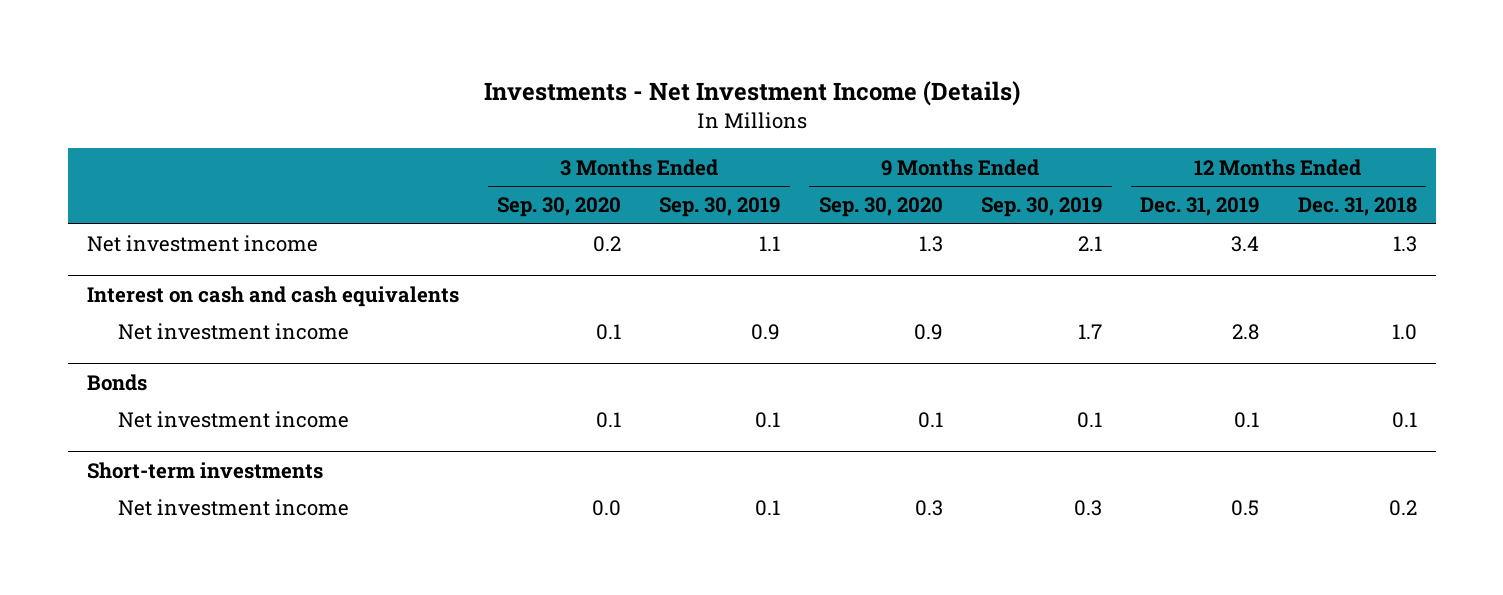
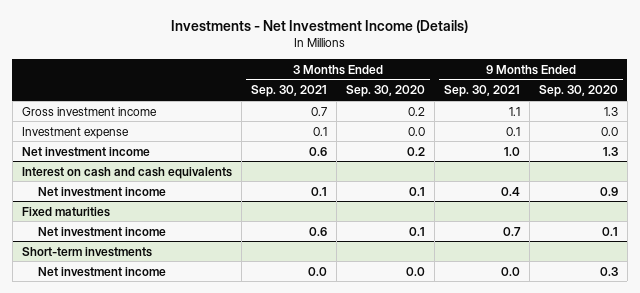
- | 3 Months Ended Sep. 30, 2020 | 3 Months Ended Sep. 30, 2019 | 9 Months Ended Sep. 30, 2020 | 9 Months Ended Sep. 30, 2019 | 12 Months Ended Dec. 31, 2019 | 12 Months Ended Dec. 31, 2018
+ | 3 Months Ended Sep. 30, 2021 | 3 Months Ended Sep. 30, 2020 | 9 Months Ended Sep. 30, 2021 | 9 Months Ended Sep. 30, 2020
+ Gross investment income | 0.7 | 0.2 | 1.1 | 1.3
+ Investment expense | 0.1 | 0.0 | 0.1 | 0.0
- Bonds
+ Fixed maturities

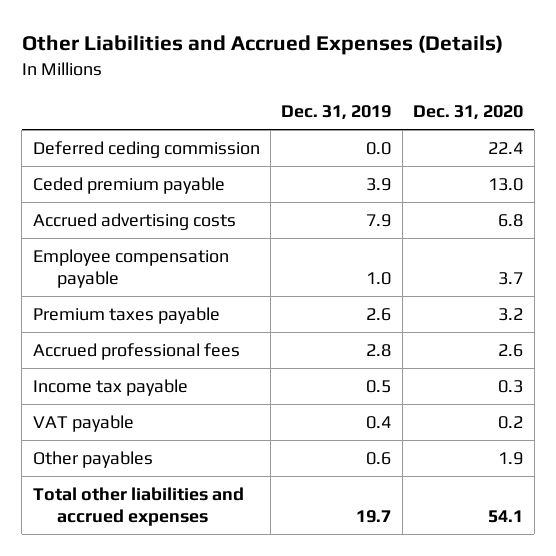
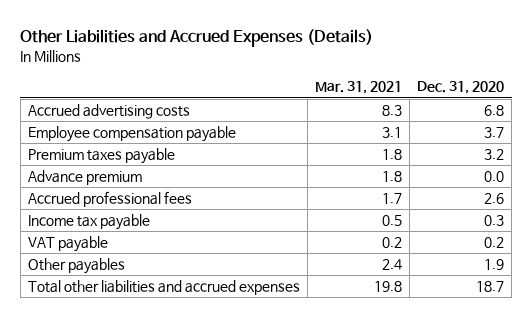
- | Dec. 31, 2019 | Dec. 31, 2020
+ | Mar. 31, 2021 | Dec. 31, 2020
- Deferred ceding commission | 0.0 | 22.4
- Ceded premium payable | 3.9 | 13.0
+ Advance premium | 1.8 | 0.0
- Total other liabilities and accrued expenses | 19.7 | 54.1
+ Total other liabilities and accrued expenses | 19.8 | 18.7

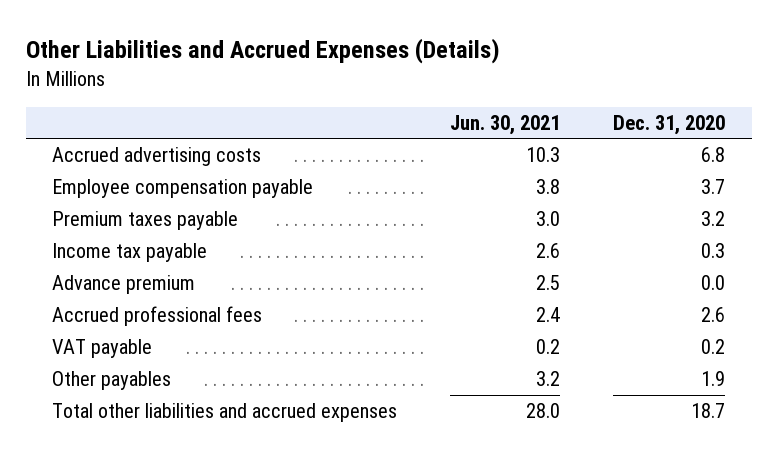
- | Mar. 31, 2021 | Dec. 31, 2020
+ | Jun. 30, 2021 | Dec. 31, 2020
moved up: Income tax payable | 2.6 | 0.3

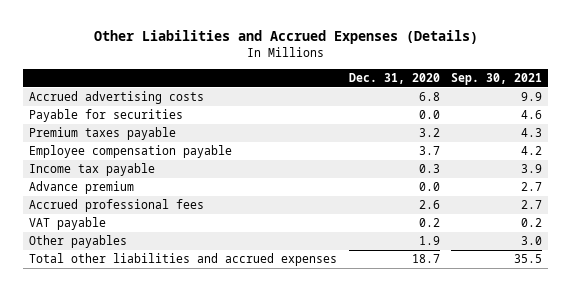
- | Jun. 30, 2021 | Dec. 31, 2020
+ | Dec. 31, 2020 | Sep. 30, 2021
+ Payable for securities | 0.0 | 4.6
moved down: Employee compensation payable | 3.7 | 4.2

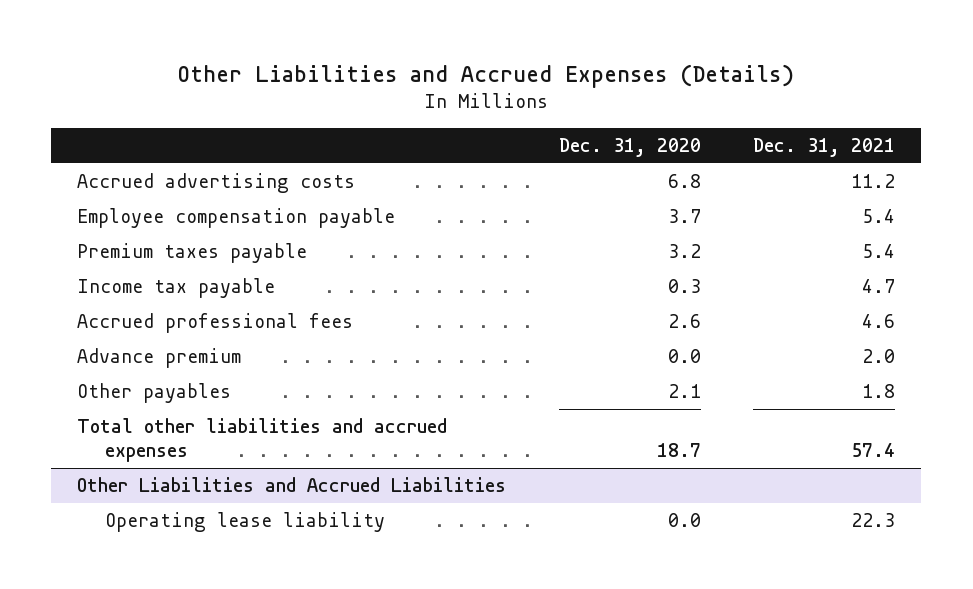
- | Dec. 31, 2020 | Sep. 30, 2021
+ | Dec. 31, 2020 | Dec. 31, 2021
- Payable for securities | 0.0 | 4.6
moved down: Premium taxes payable | 3.2 | 5.4
- VAT payable | 0.2 | 0.2
- Other payables | 1.9 | 3.0
moved down: Advance premium | 0.0 | 2.0
+ Other payables | 2.1 | 1.8
+ Other Liabilities and Accrued Liabilities
+ Operating lease liability | 0.0 | 22.3

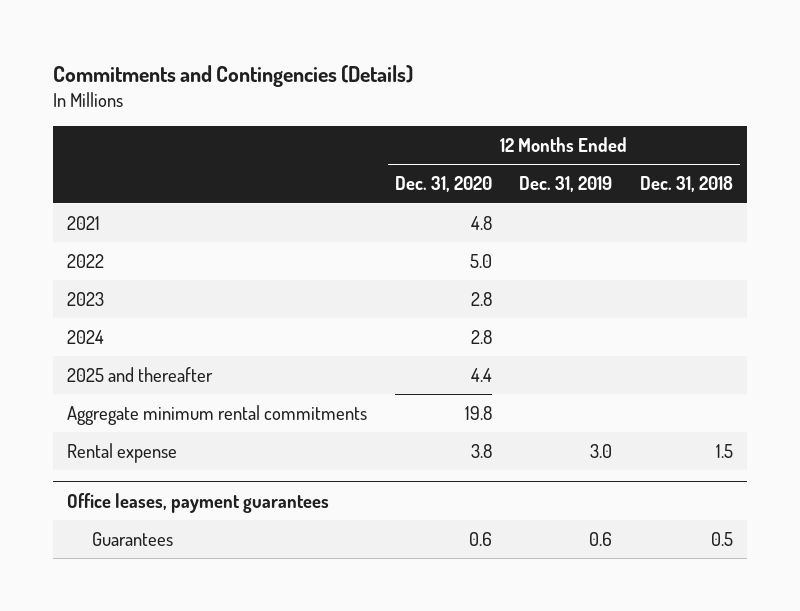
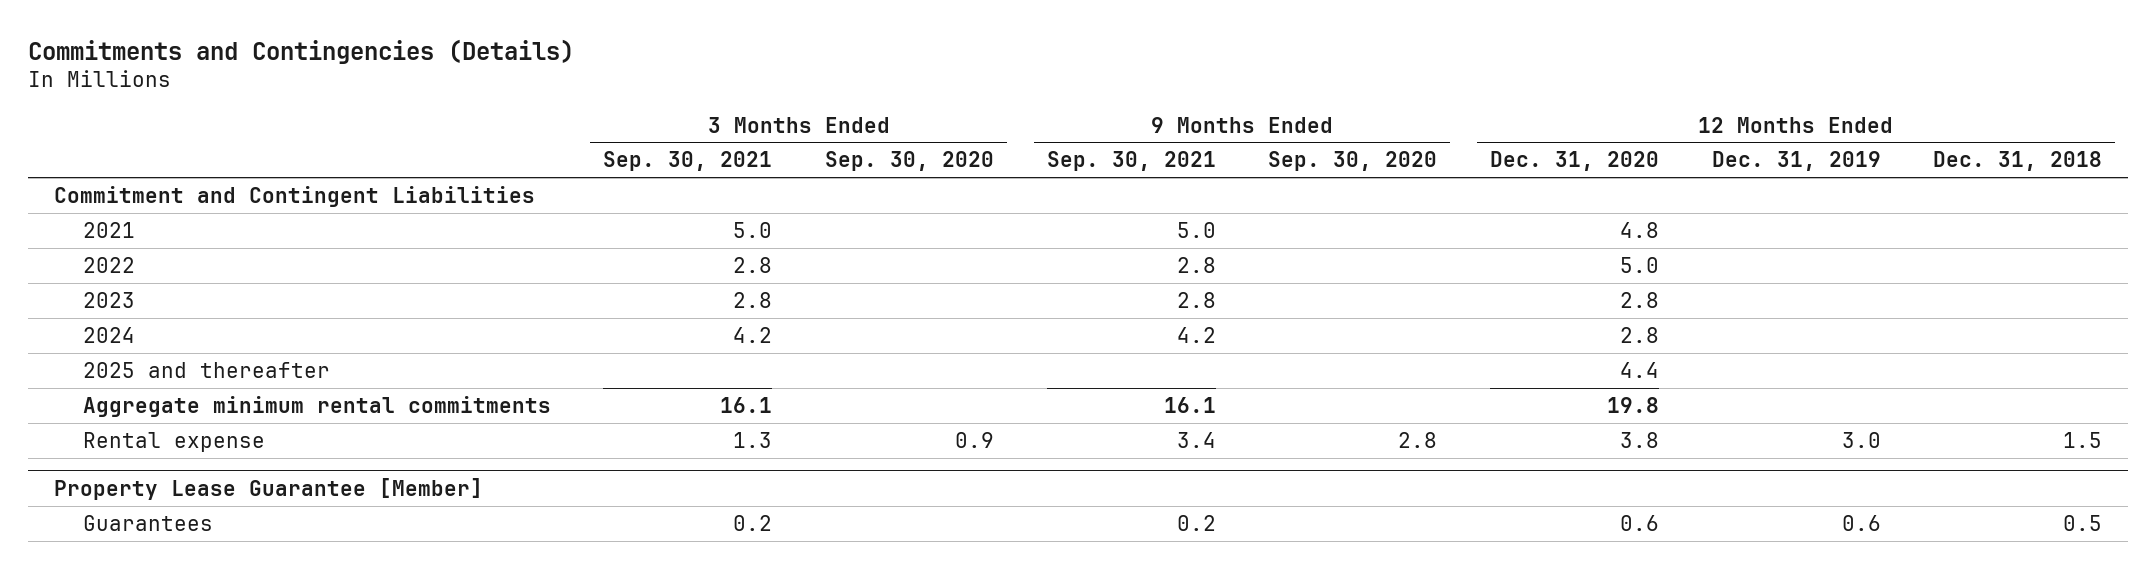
- | 12 Months Ended Dec. 31, 2020 | 12 Months Ended Dec. 31, 2019 | 12 Months Ended Dec. 31, 2018
+ | 3 Months Ended Sep. 30, 2021 | 3 Months Ended Sep. 30, 2020 | 9 Months Ended Sep. 30, 2021 | 9 Months Ended Sep. 30, 2020 | 12 Months Ended Dec. 31, 2020 | 12 Months Ended Dec. 31, 2019 | 12 Months Ended Dec. 31, 2018
+ Commitment and Contingent Liabilities
- Office leases, payment guarantees
+ Property Lease Guarantee [Member]

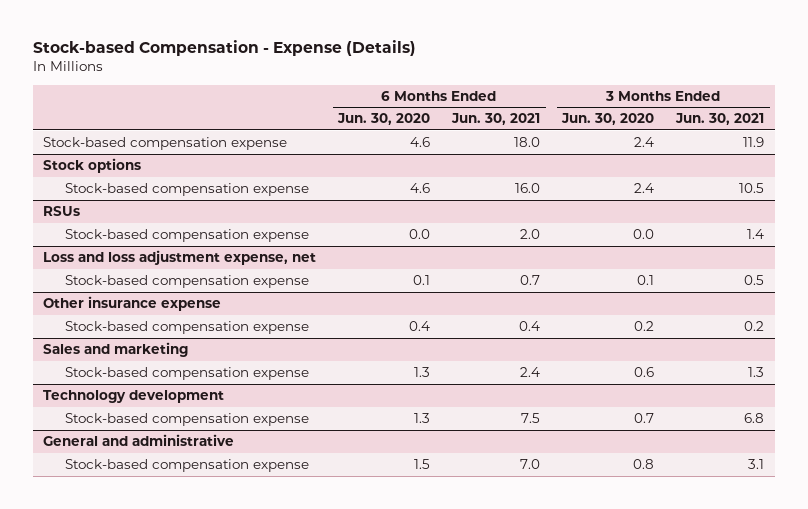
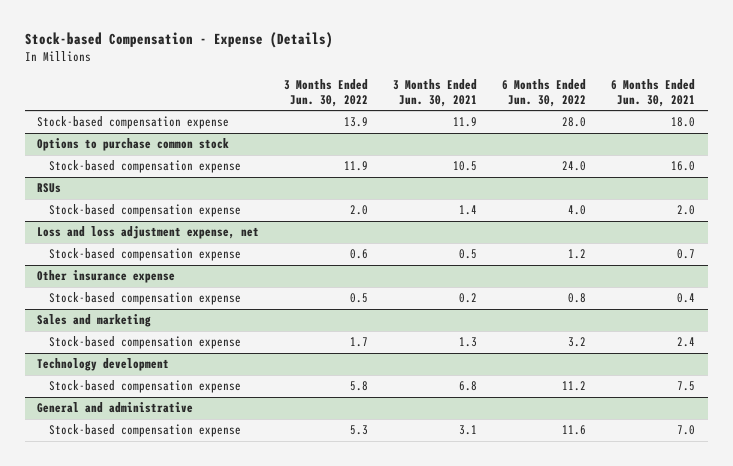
- | 6 Months Ended Jun. 30, 2020 | 6 Months Ended Jun. 30, 2021 | 3 Months Ended Jun. 30, 2020 | 3 Months Ended Jun. 30, 2021
+ | 3 Months Ended Jun. 30, 2022 | 3 Months Ended Jun. 30, 2021 | 6 Months Ended Jun. 30, 2022 | 6 Months Ended Jun. 30, 2021
- Stock options
+ Options to purchase common stock

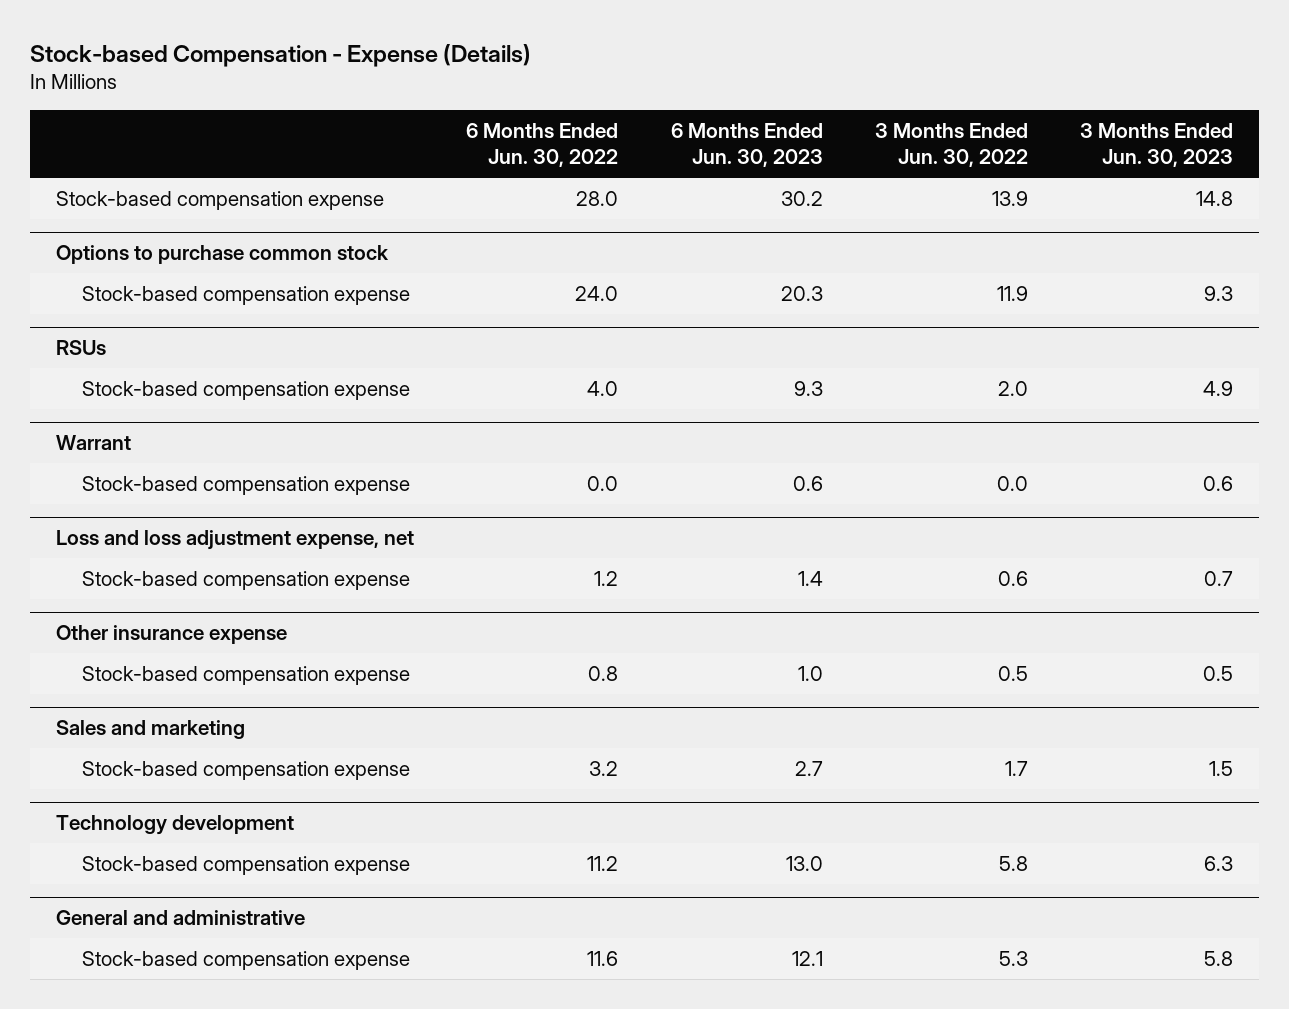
- | 3 Months Ended Jun. 30, 2022 | 3 Months Ended Jun. 30, 2021 | 6 Months Ended Jun. 30, 2022 | 6 Months Ended Jun. 30, 2021
+ | 6 Months Ended Jun. 30, 2022 | 6 Months Ended Jun. 30, 2023 | 3 Months Ended Jun. 30, 2022 | 3 Months Ended Jun. 30, 2023
+ Warrant
+ Stock-based compensation expense | 0.0 | 0.6 | 0.0 | 0.6

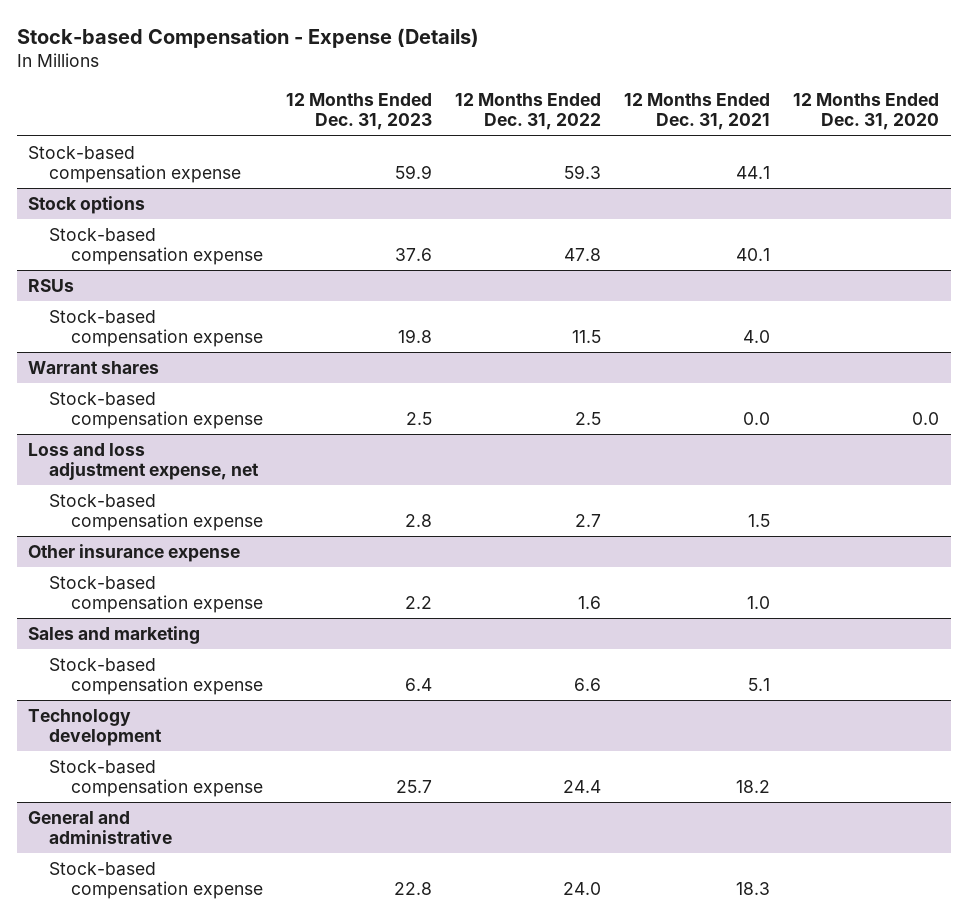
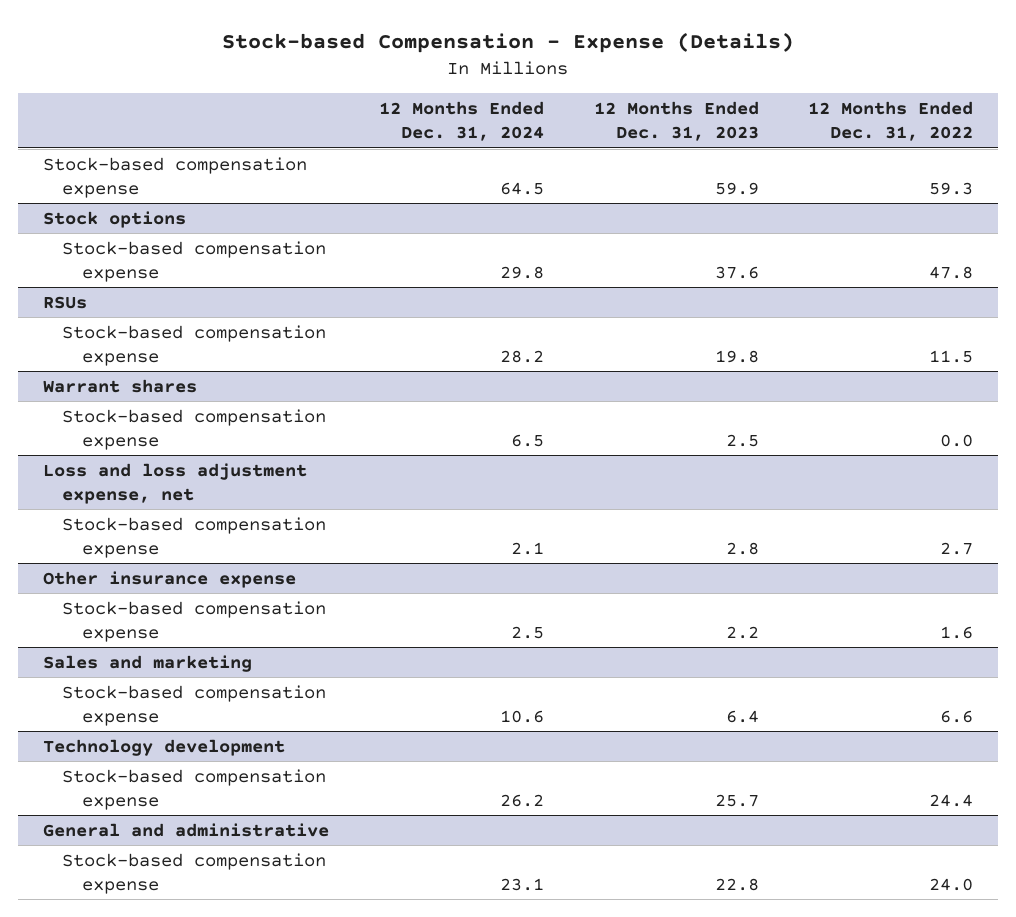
- | 12 Months Ended Dec. 31, 2023 | 12 Months Ended Dec. 31, 2022 | 12 Months Ended Dec. 31, 2021 | 12 Months Ended Dec. 31, 2020
+ | 12 Months Ended Dec. 31, 2024 | 12 Months Ended Dec. 31, 2023 | 12 Months Ended Dec. 31, 2022
@ Warrant shares
- Stock-based compensation expense | 2.5 | 2.5 | 0.0 | 0.0
+ Stock-based compensation expense | 6.5 | 2.5 | 0.0

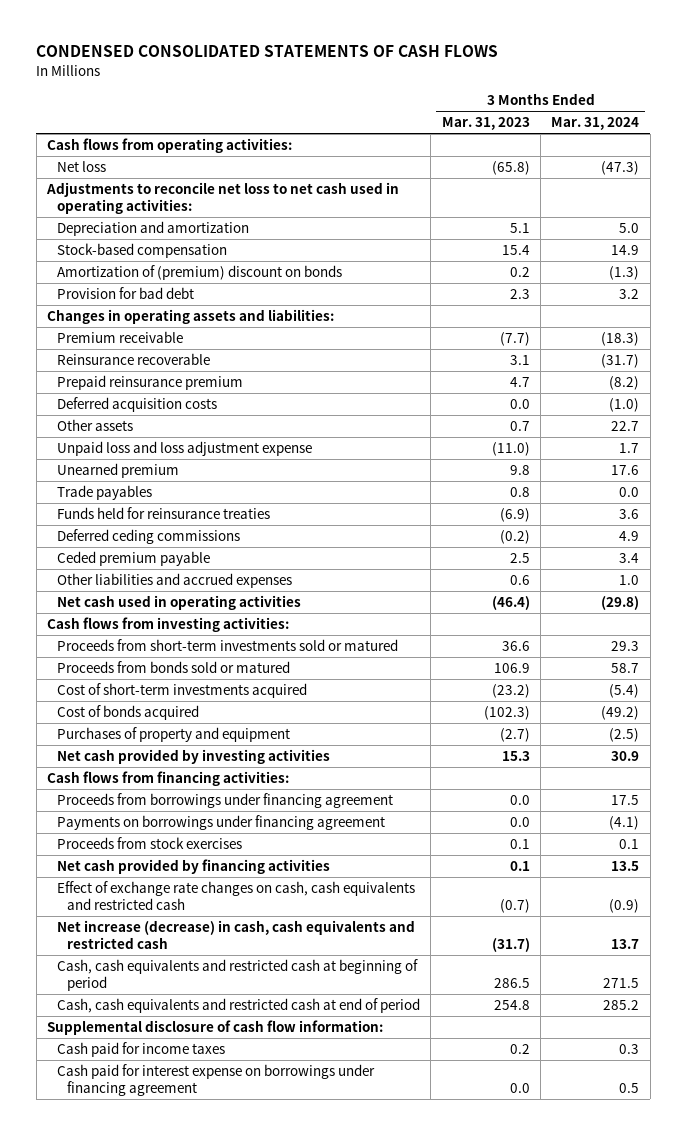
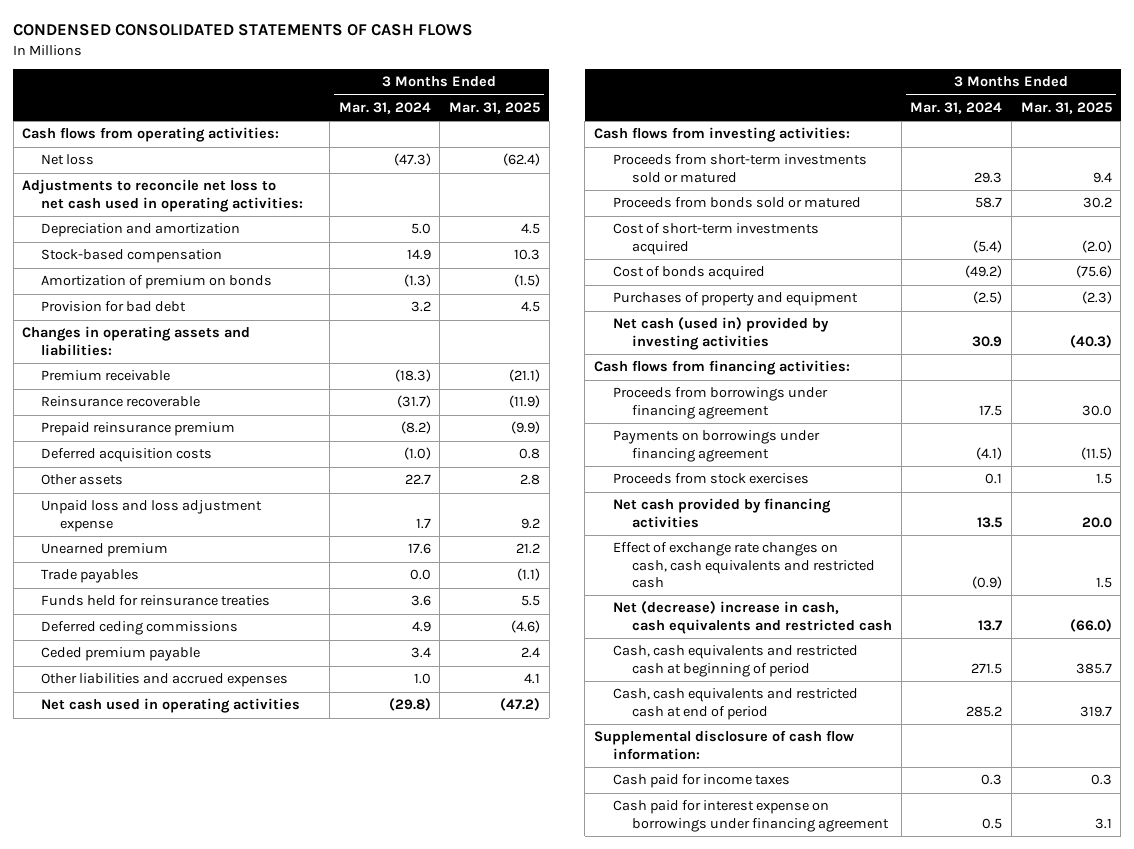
- | 3 Months Ended Mar. 31, 2023 | 3 Months Ended Mar. 31, 2024
+ | 3 Months Ended Mar. 31, 2024 | 3 Months Ended Mar. 31, 2025
- Amortization of (premium) discount on bonds | 0.2 | (1.3)
+ Amortization of premium on bonds | (1.3) | (1.5)
- Net cash provided by investing activities | 15.3 | 30.9
+ Net cash (used in) provided by investing activities | 30.9 | (40.3)
- Net increase (decrease) in cash, cash equivalents and restricted cash | (31.7) | 13.7
+ Net (decrease) increase in cash, cash equivalents and restricted cash | 13.7 | (66.0)

